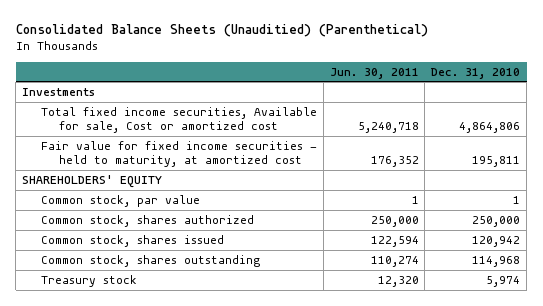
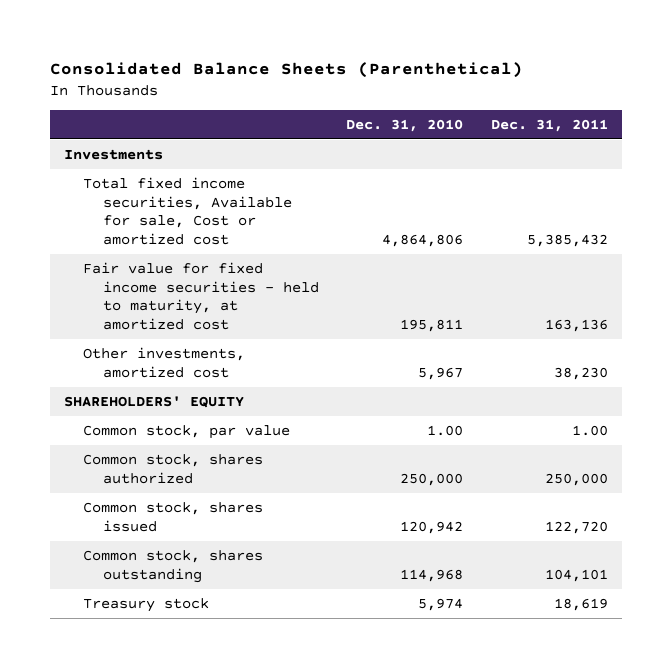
- Consolidated Balance Sheets (Unauditied) (Parenthetical)
+ Consolidated Balance Sheets (Parenthetical)
- | Jun. 30, 2011 | Dec. 31, 2010
+ | Dec. 31, 2010 | Dec. 31, 2011
+ Other investments, amortized cost | 5,967 | 38,230
- Common stock, par value | 1 | 1
+ Common stock, par value | 1.00 | 1.00

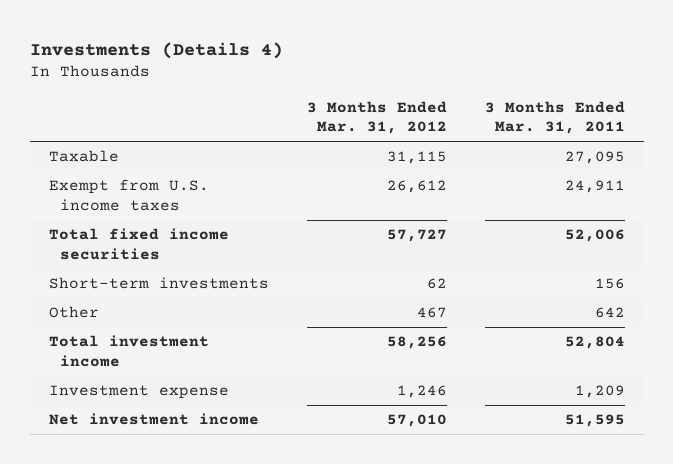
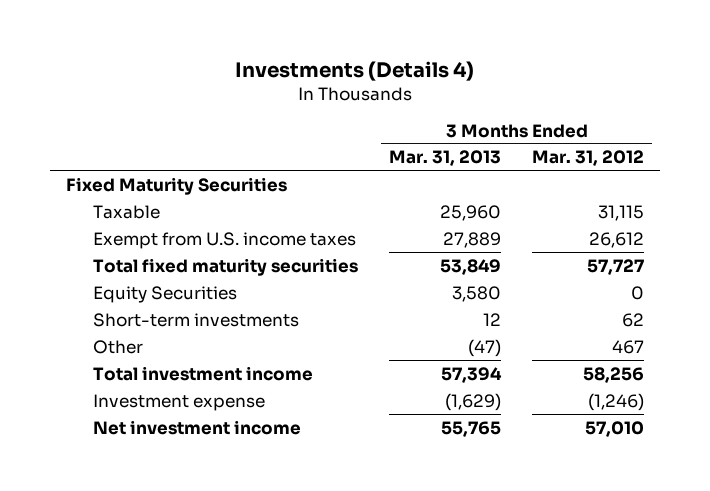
- | 3 Months Ended Mar. 31, 2012 | 3 Months Ended Mar. 31, 2011
+ | 3 Months Ended Mar. 31, 2013 | 3 Months Ended Mar. 31, 2012
+ Fixed Maturity Securities
- Total fixed income securities | 57,727 | 52,006
+ Total fixed maturity securities | 53,849 | 57,727
+ Equity Securities | 3,580 | 0
- Investment expense | 1,246 | 1,209
+ Investment expense | (1,629) | (1,246)

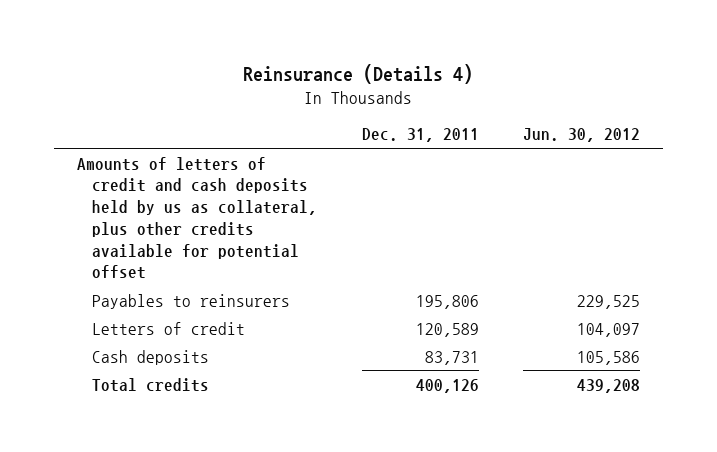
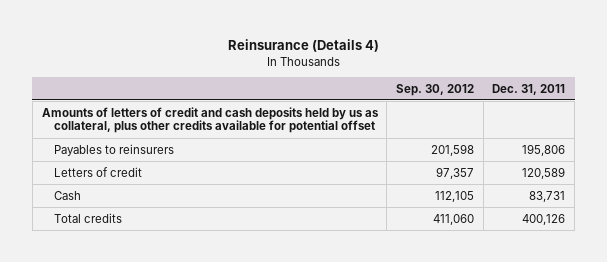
- | Dec. 31, 2011 | Jun. 30, 2012
+ | Sep. 30, 2012 | Dec. 31, 2011
- Cash deposits | 83,731 | 105,586
+ Cash | 112,105 | 83,731

